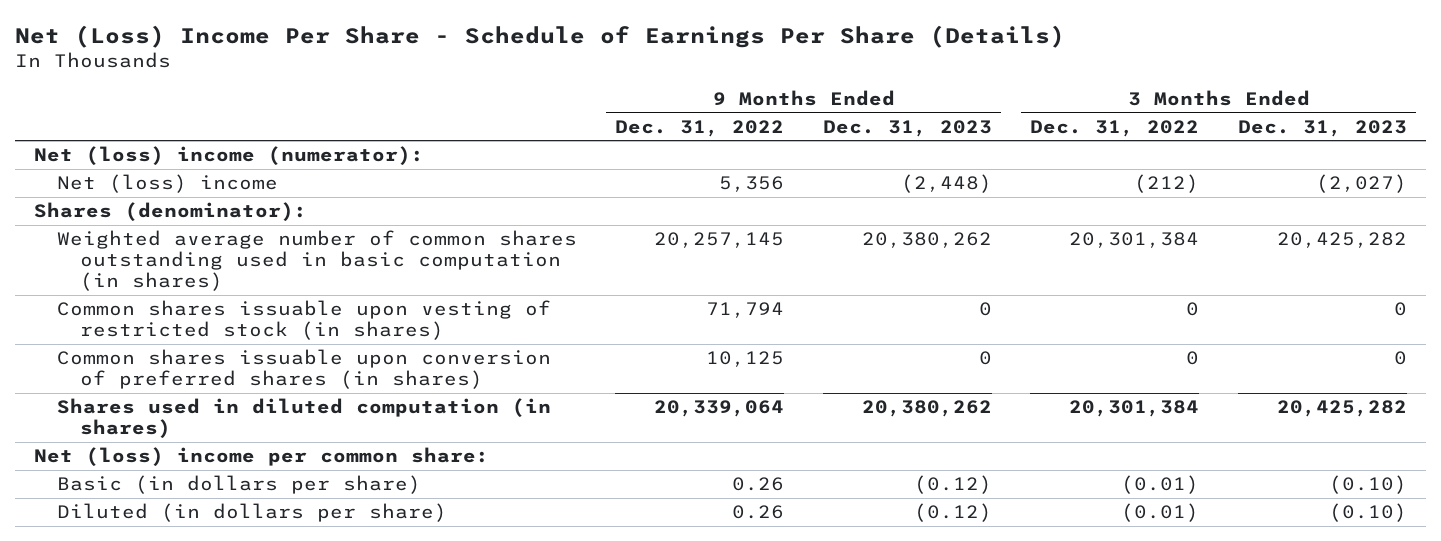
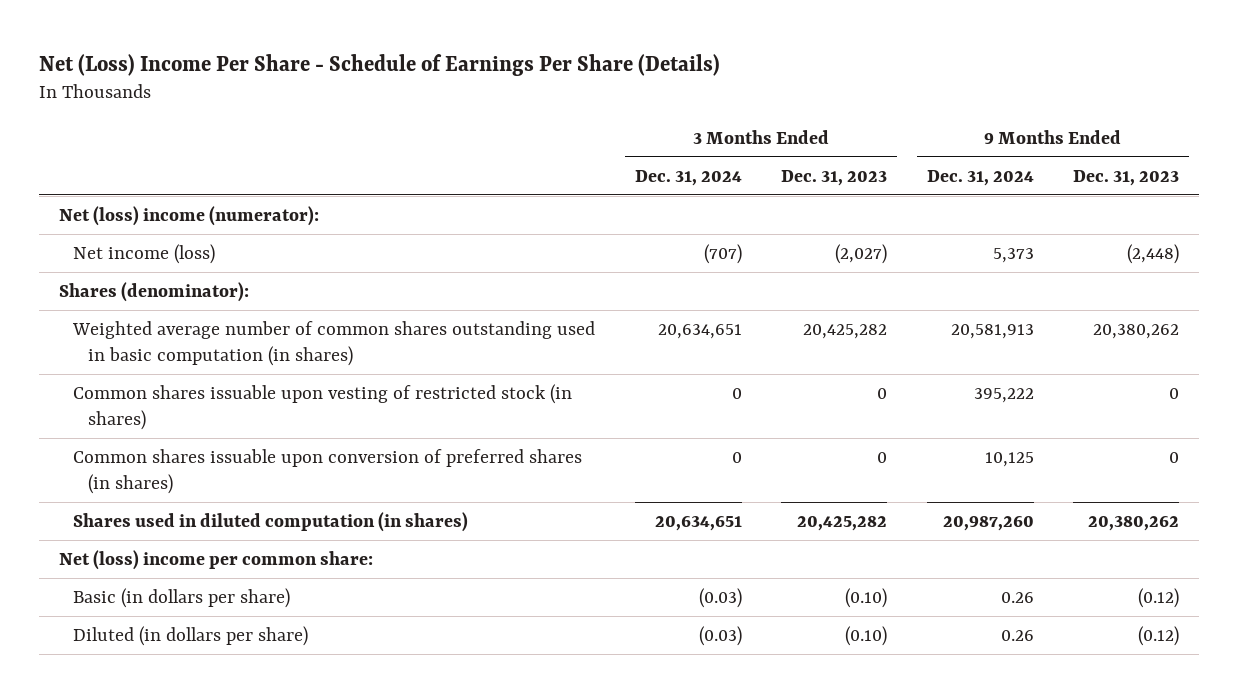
- | 9 Months Ended Dec. 31, 2022 | 9 Months Ended Dec. 31, 2023 | 3 Months Ended Dec. 31, 2022 | 3 Months Ended Dec. 31, 2023
+ | 3 Months Ended Dec. 31, 2024 | 3 Months Ended Dec. 31, 2023 | 9 Months Ended Dec. 31, 2024 | 9 Months Ended Dec. 31, 2023
- Net (loss) income | 5,356 | (2,448) | (212) | (2,027)
+ Net income (loss) | (707) | (2,027) | 5,373 | (2,448)

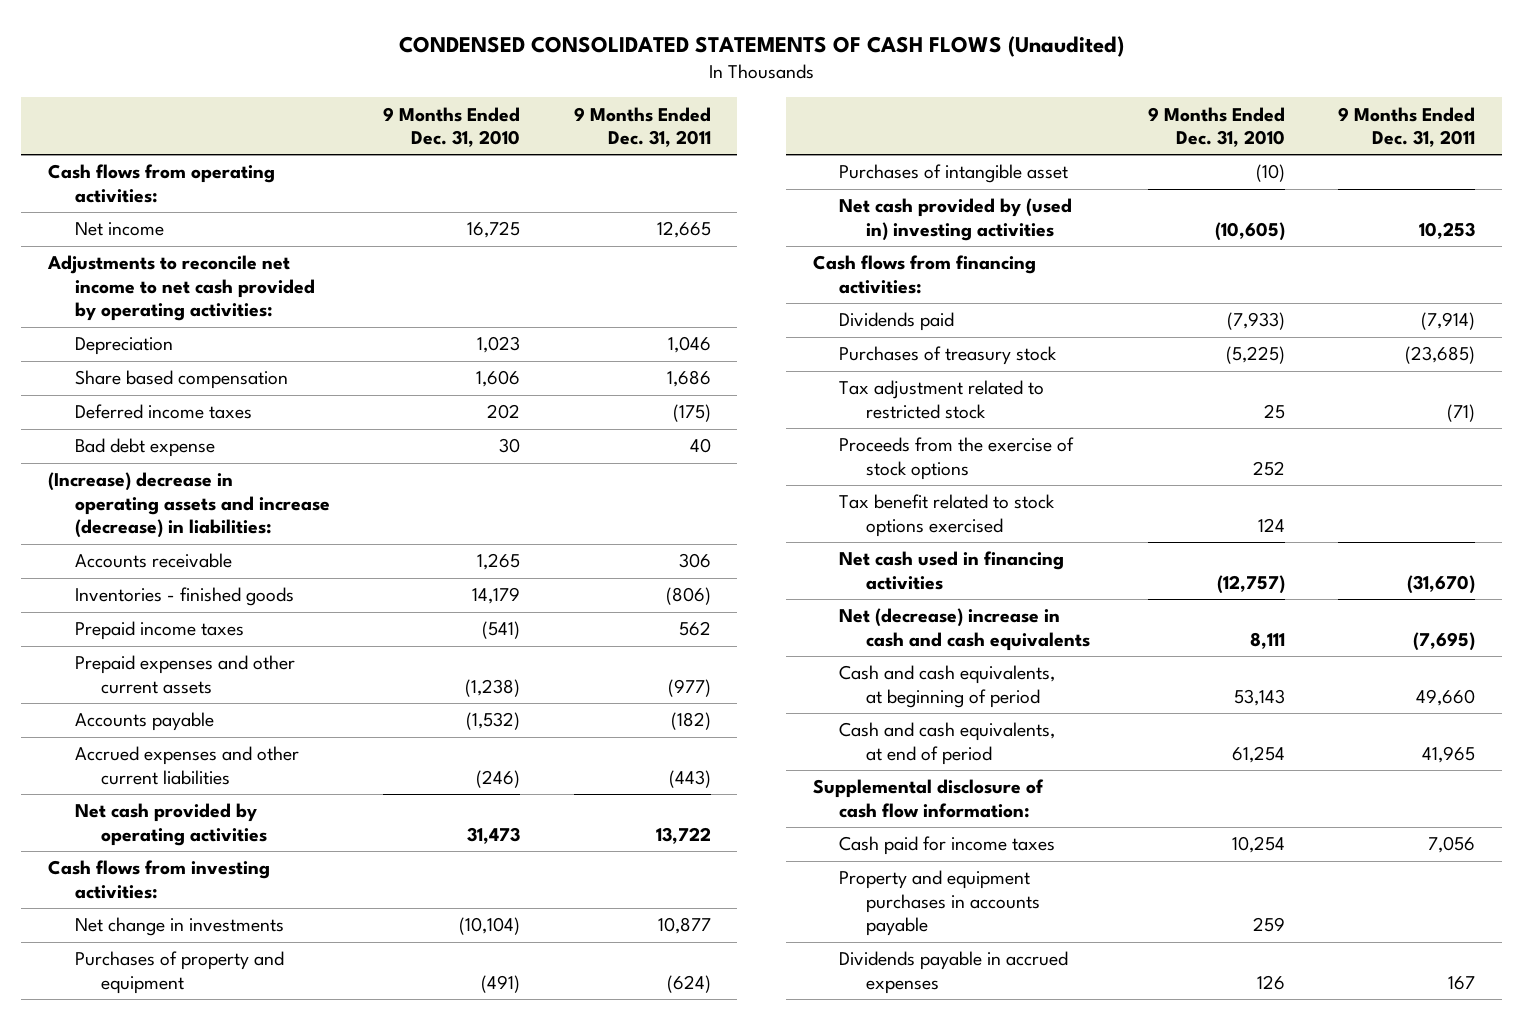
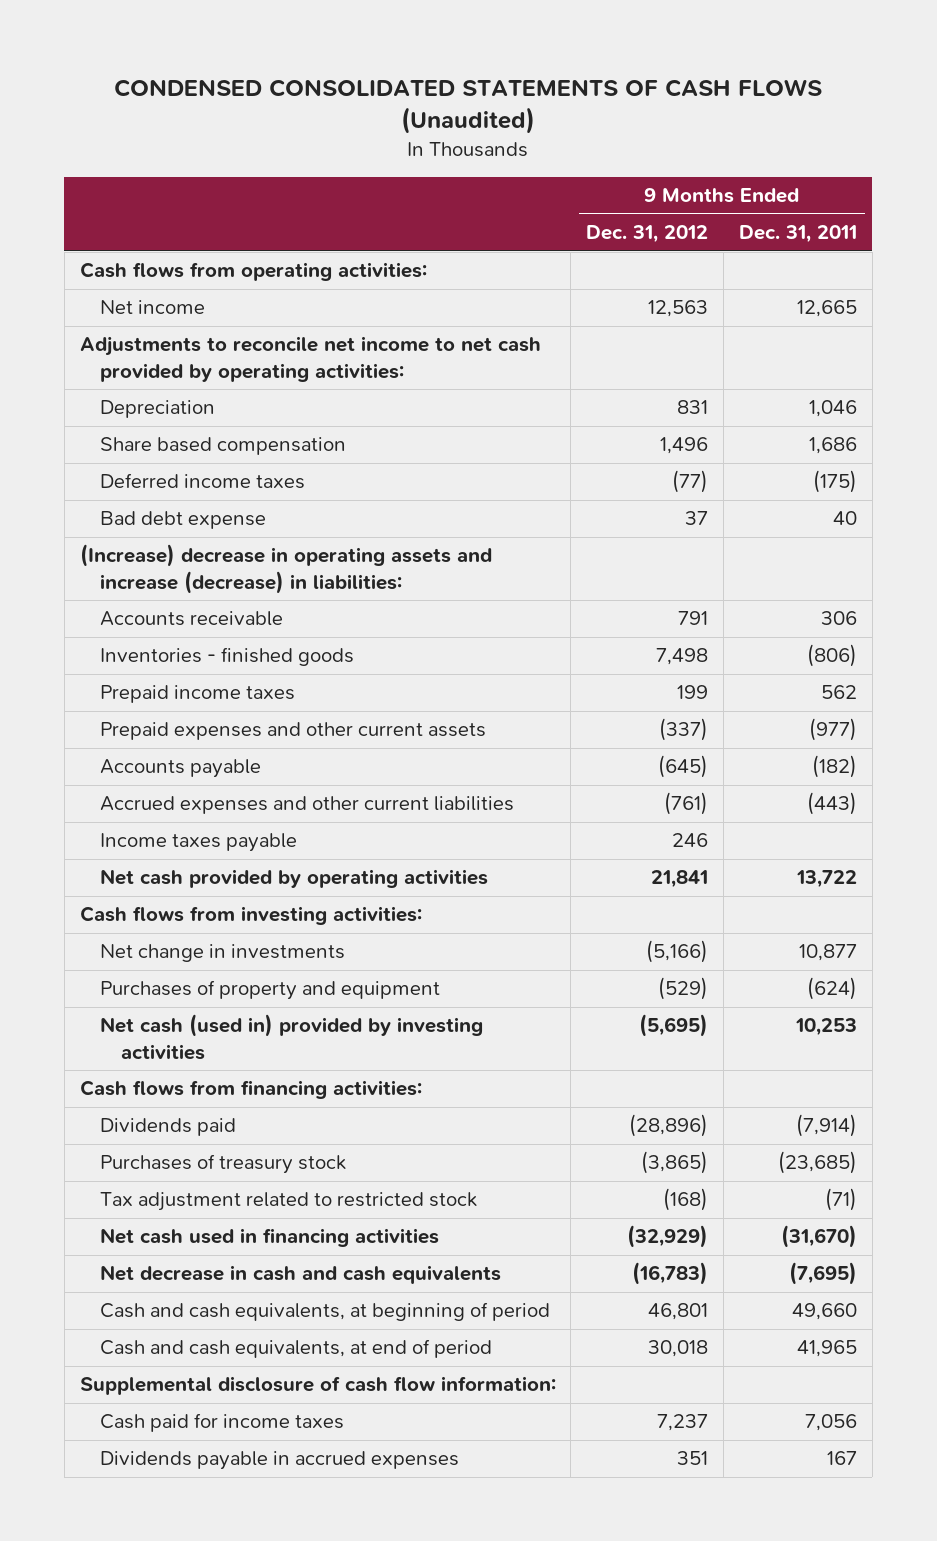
- | 9 Months Ended Dec. 31, 2010 | 9 Months Ended Dec. 31, 2011
+ | 9 Months Ended Dec. 31, 2012 | 9 Months Ended Dec. 31, 2011
+ Income taxes payable | 246 |
- Purchases of intangible asset | (10) |
- Net cash provided by (used in) investing activities | (10,605) | 10,253
+ Net cash (used in) provided by investing activities | (5,695) | 10,253
- Proceeds from the exercise of stock options | 252 |
- Tax benefit related to stock options exercised | 124 |
- Net (decrease) increase in cash and cash equivalents | 8,111 | (7,695)
+ Net decrease in cash and cash equivalents | (16,783) | (7,695)
- Property and equipment purchases in accounts payable | 259 |

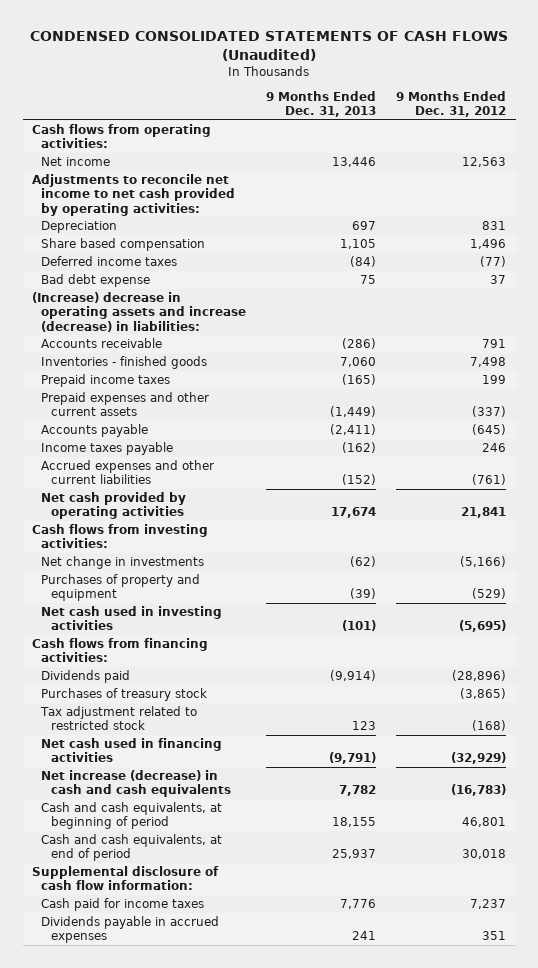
- | 9 Months Ended Dec. 31, 2012 | 9 Months Ended Dec. 31, 2011
+ | 9 Months Ended Dec. 31, 2013 | 9 Months Ended Dec. 31, 2012
moved down: Accrued expenses and other current liabilities | (152) | (761)
- Net cash (used in) provided by investing activities | (5,695) | 10,253
+ Net cash used in investing activities | (101) | (5,695)
- Net decrease in cash and cash equivalents | (16,783) | (7,695)
+ Net increase (decrease) in cash and cash equivalents | 7,782 | (16,783)

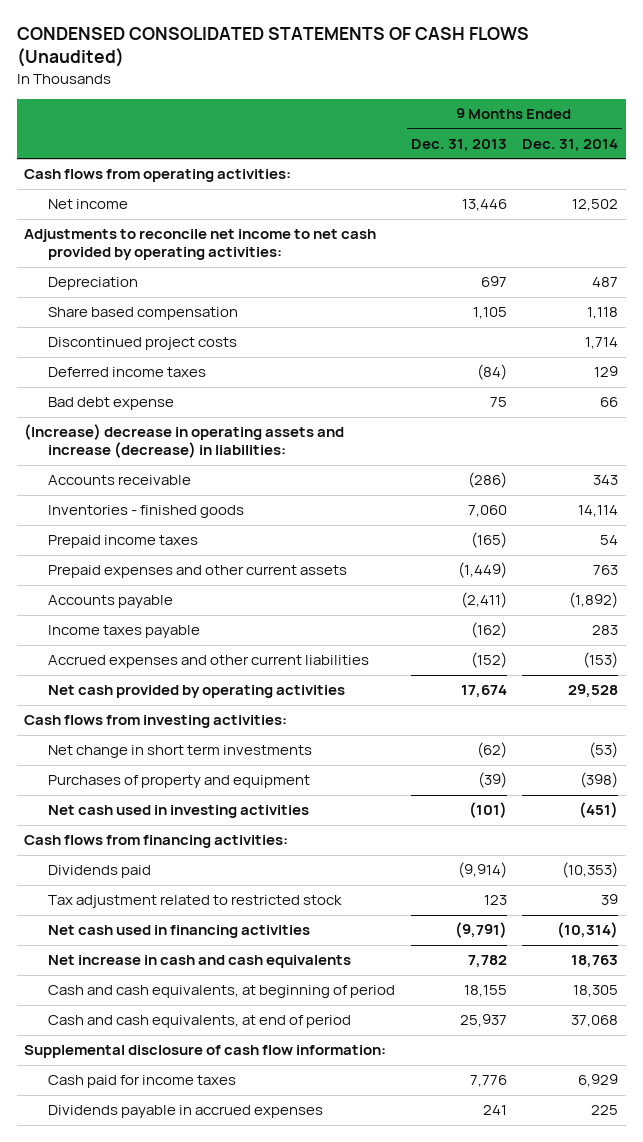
- | 9 Months Ended Dec. 31, 2013 | 9 Months Ended Dec. 31, 2012
+ | 9 Months Ended Dec. 31, 2013 | 9 Months Ended Dec. 31, 2014
+ Discontinued project costs | | 1,714
- Net change in investments | (62) | (5,166)
+ Net change in short term investments | (62) | (53)
- Purchases of treasury stock | | (3,865)
- Net increase (decrease) in cash and cash equivalents | 7,782 | (16,783)
+ Net increase in cash and cash equivalents | 7,782 | 18,763

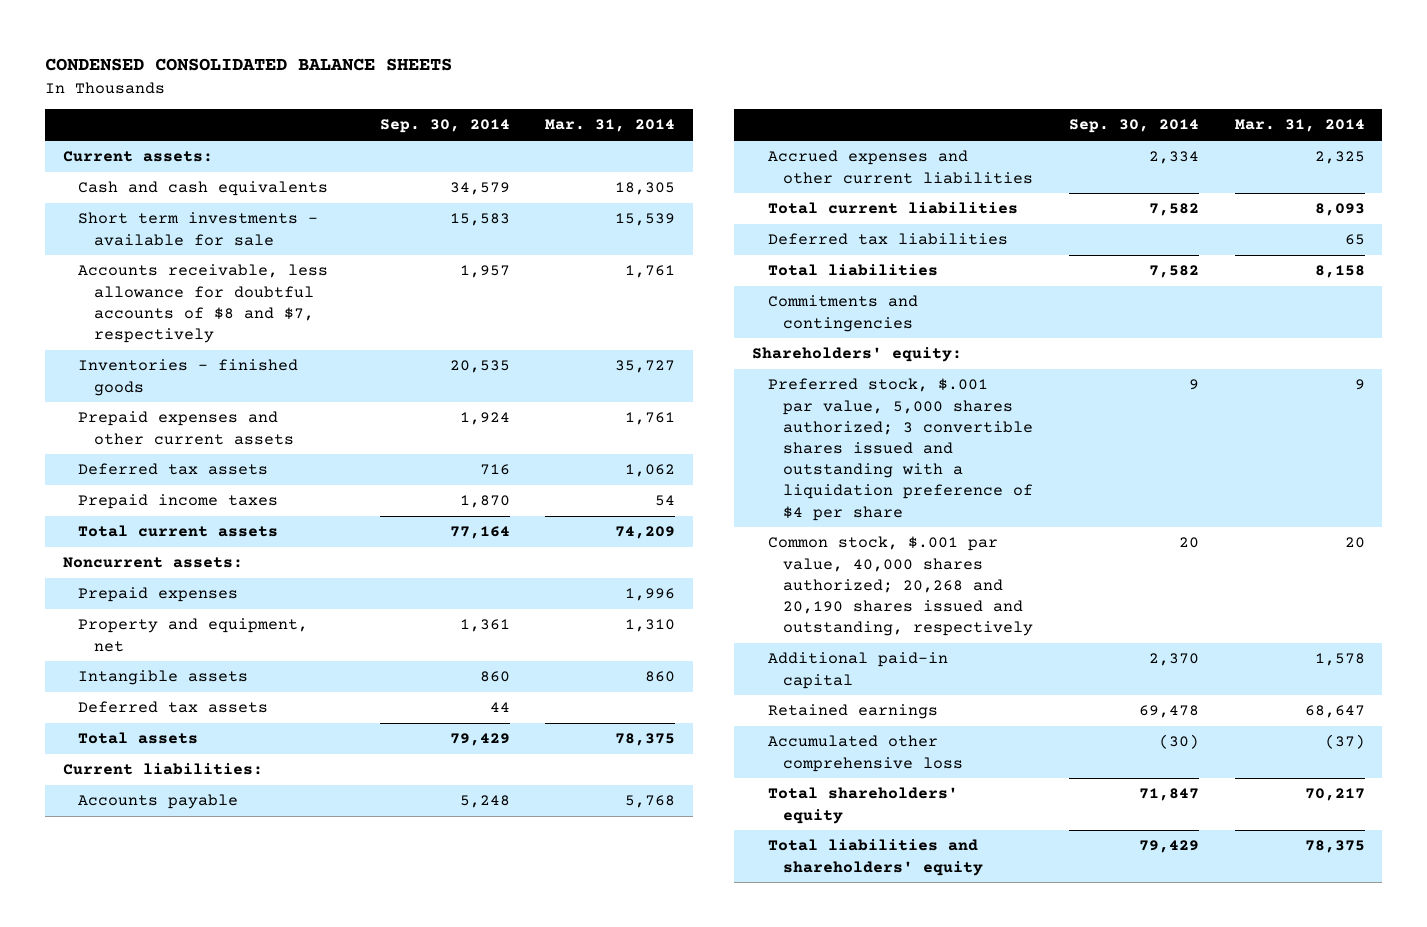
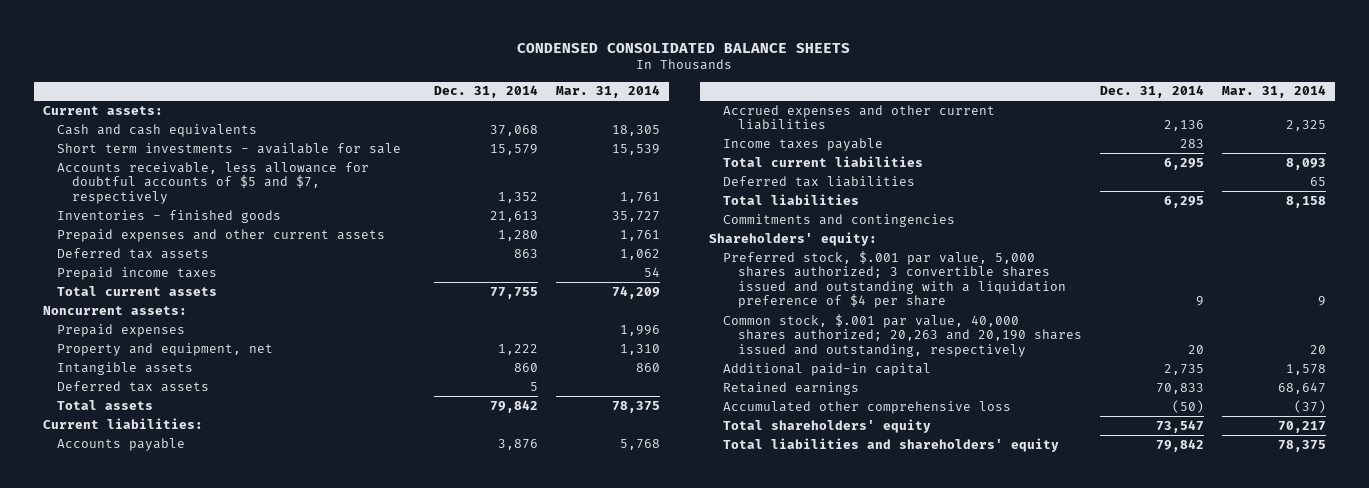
- | Sep. 30, 2014 | Mar. 31, 2014
+ | Dec. 31, 2014 | Mar. 31, 2014
- Accounts receivable, less allowance for doubtful accounts of $8 and $7, respectively | 1,957 | 1,761
+ Accounts receivable, less allowance for doubtful accounts of $5 and $7, respectively | 1,352 | 1,761
+ Income taxes payable | 283 |
- Common stock, $.001 par value, 40,000 shares authorized; 20,268 and 20,190 shares issued and outstanding, respectively | 20 | 20
+ Common stock, $.001 par value, 40,000 shares authorized; 20,263 and 20,190 shares issued and outstanding, respectively | 20 | 20

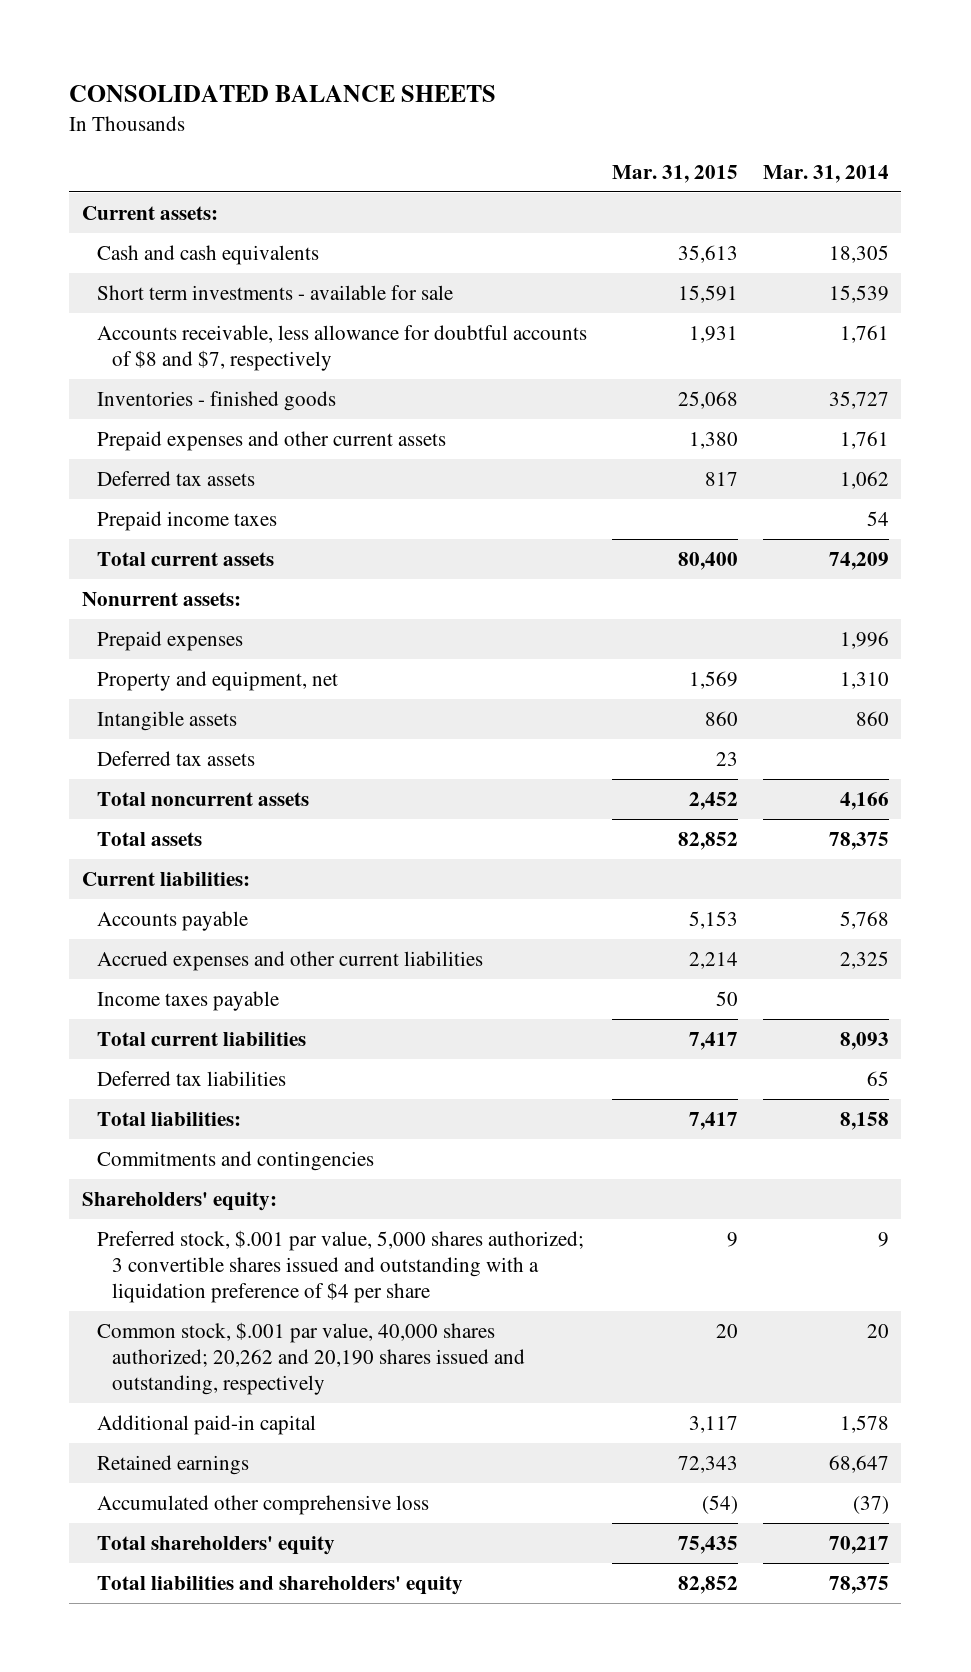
- CONDENSED CONSOLIDATED BALANCE SHEETS
+ CONSOLIDATED BALANCE SHEETS
- | Dec. 31, 2014 | Mar. 31, 2014
+ | Mar. 31, 2015 | Mar. 31, 2014
- Accounts receivable, less allowance for doubtful accounts of $5 and $7, respectively | 1,352 | 1,761
+ Accounts receivable, less allowance for doubtful accounts of $8 and $7, respectively | 1,931 | 1,761
- Noncurrent assets:
+ Nonurrent assets:
+ Total noncurrent assets | 2,452 | 4,166
- Total liabilities | 6,295 | 8,158
+ Total liabilities: | 7,417 | 8,158
- Common stock, $.001 par value, 40,000 shares authorized; 20,263 and 20,190 shares issued and outstanding, respectively | 20 | 20
+ Common stock, $.001 par value, 40,000 shares authorized; 20,262 and 20,190 shares issued and outstanding, respectively | 20 | 20

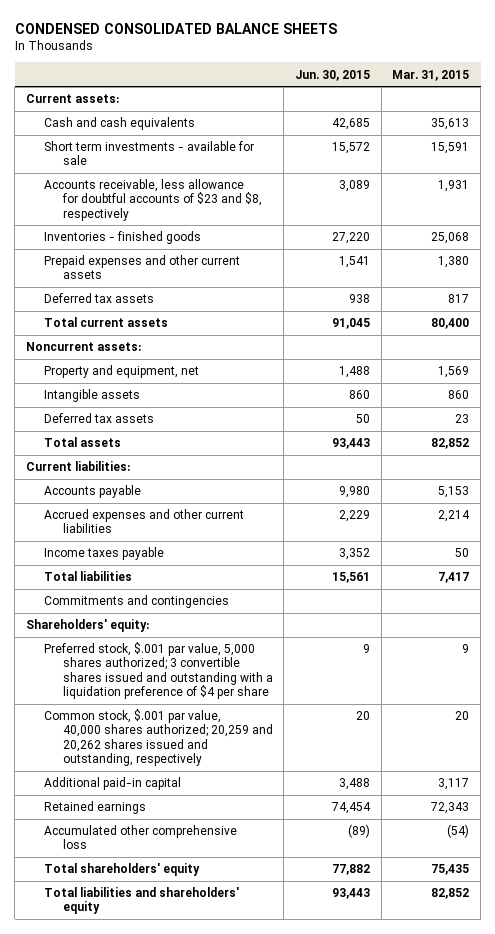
- CONSOLIDATED BALANCE SHEETS
+ CONDENSED CONSOLIDATED BALANCE SHEETS
- | Mar. 31, 2015 | Mar. 31, 2014
+ | Jun. 30, 2015 | Mar. 31, 2015
- Accounts receivable, less allowance for doubtful accounts of $8 and $7, respectively | 1,931 | 1,761
+ Accounts receivable, less allowance for doubtful accounts of $23 and $8, respectively | 3,089 | 1,931
- Prepaid income taxes | | 54
- Nonurrent assets:
- Prepaid expenses | | 1,996
+ Noncurrent assets:
- Total noncurrent assets | 2,452 | 4,166
- Total current liabilities | 7,417 | 8,093
- Deferred tax liabilities | | 65
- Total liabilities: | 7,417 | 8,158
+ Total liabilities | 15,561 | 7,417
- Common stock, $.001 par value, 40,000 shares authorized; 20,262 and 20,190 shares issued and outstanding, respectively | 20 | 20
+ Common stock, $.001 par value, 40,000 shares authorized; 20,259 and 20,262 shares issued and outstanding, respectively | 20 | 20

